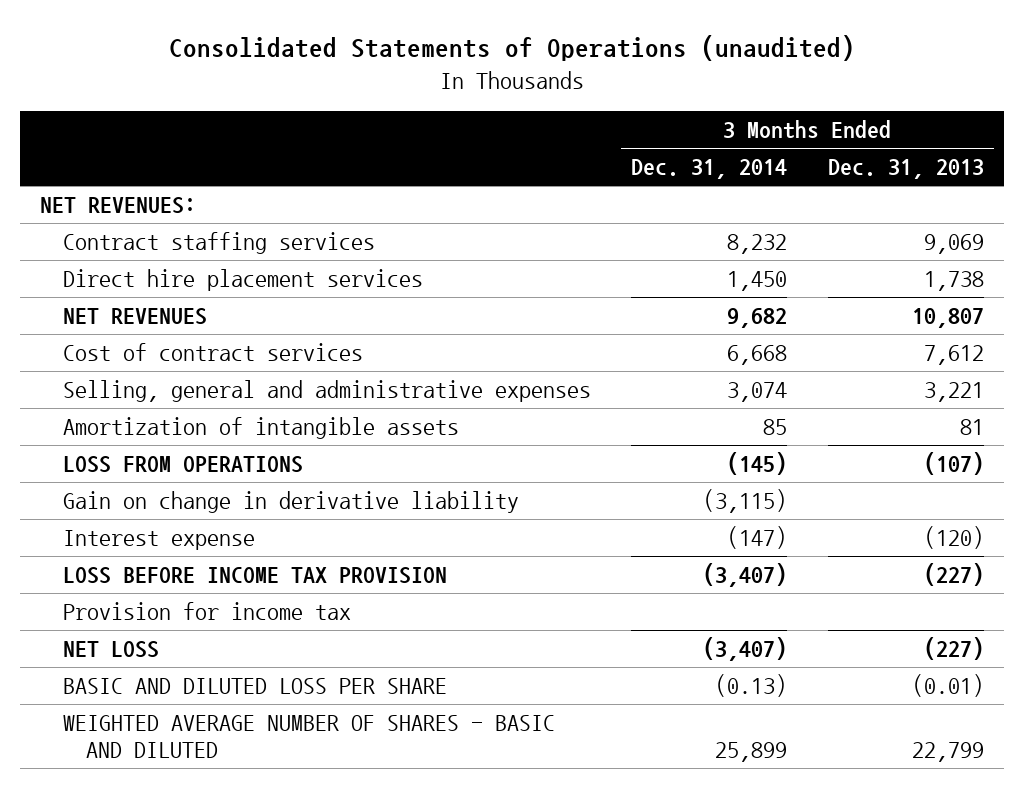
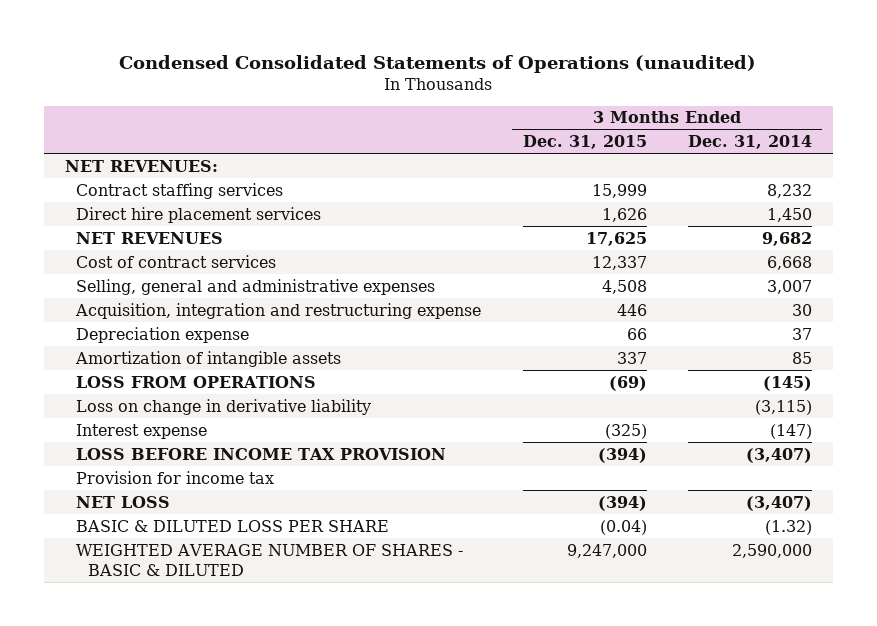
- Consolidated Statements of Operations (unaudited)
+ Condensed Consolidated Statements of Operations (unaudited)
- | 3 Months Ended Dec. 31, 2014 | 3 Months Ended Dec. 31, 2013
+ | 3 Months Ended Dec. 31, 2015 | 3 Months Ended Dec. 31, 2014
- Selling, general and administrative expenses | 3,074 | 3,221
+ Selling, general and administrative expenses | 4,508 | 3,007
+ Acquisition, integration and restructuring expense | 446 | 30
+ Depreciation expense | 66 | 37
- Gain on change in derivative liability | (3,115) |
+ Loss on change in derivative liability | | (3,115)
- BASIC AND DILUTED LOSS PER SHARE | (0.13) | (0.01)
- WEIGHTED AVERAGE NUMBER OF SHARES - BASIC AND DILUTED | 25,899 | 22,799
+ BASIC & DILUTED LOSS PER SHARE | (0.04) | (1.32)
+ WEIGHTED AVERAGE NUMBER OF SHARES - BASIC & DILUTED | 9,247,000 | 2,590,000

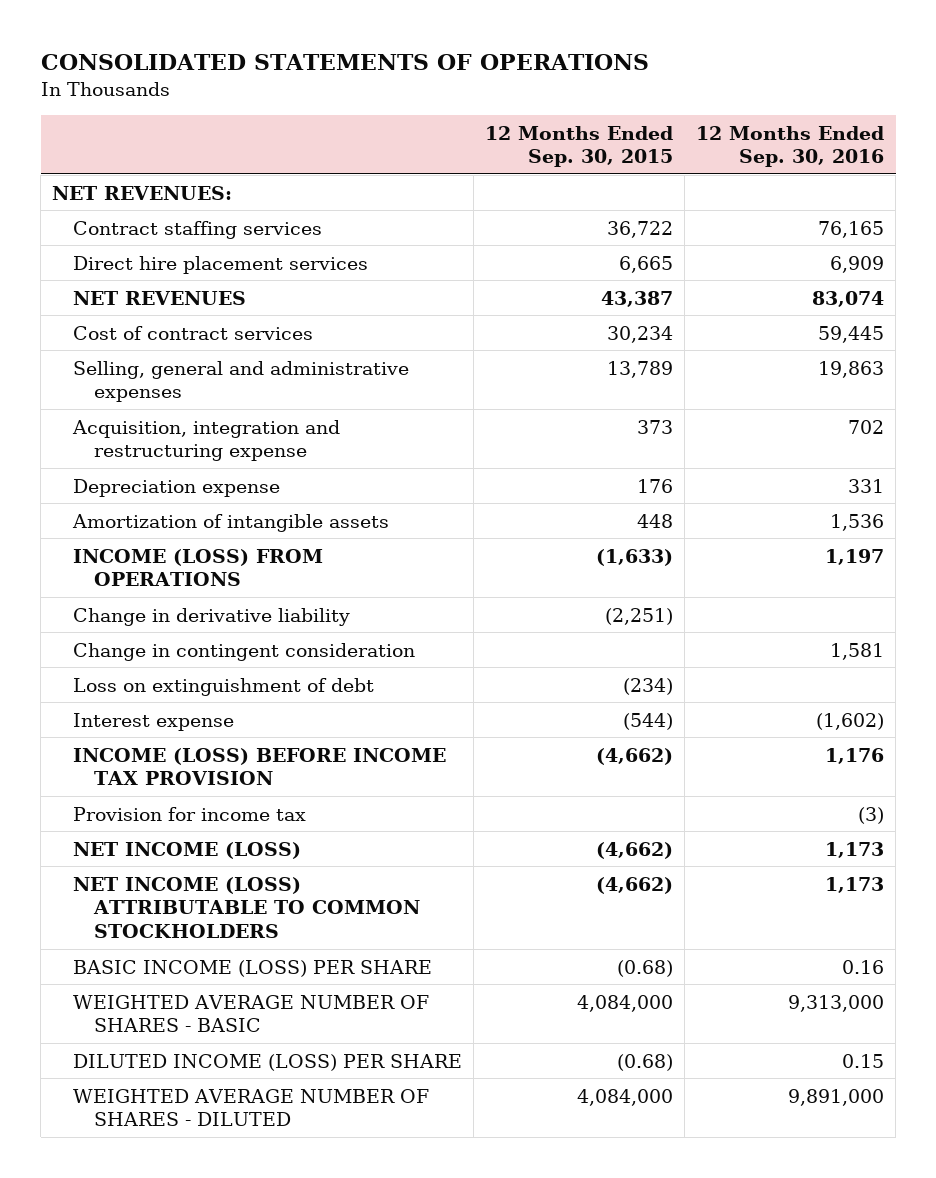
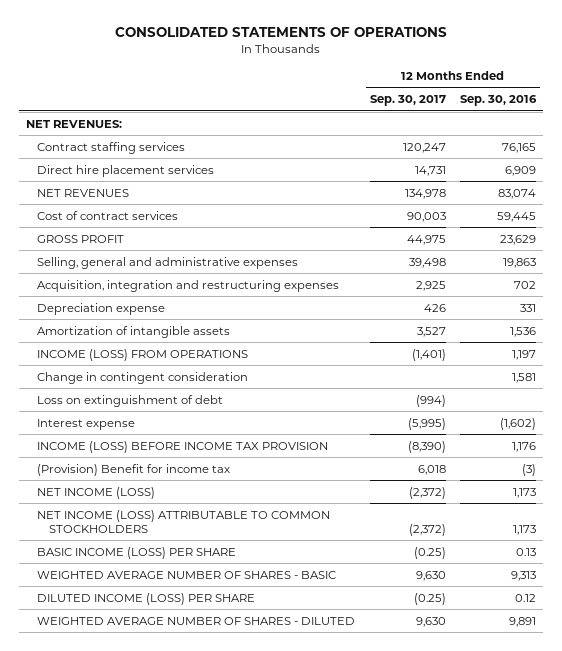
- | 12 Months Ended Sep. 30, 2015 | 12 Months Ended Sep. 30, 2016
+ | 12 Months Ended Sep. 30, 2017 | 12 Months Ended Sep. 30, 2016
+ GROSS PROFIT | 44,975 | 23,629
- Acquisition, integration and restructuring expense | 373 | 702
+ Acquisition, integration and restructuring expenses | 2,925 | 702
- Change in derivative liability | (2,251) |
- Provision for income tax | | (3)
+ (Provision) Benefit for income tax | 6,018 | (3)
- BASIC INCOME (LOSS) PER SHARE | (0.68) | 0.16
- WEIGHTED AVERAGE NUMBER OF SHARES - BASIC | 4,084,000 | 9,313,000
- DILUTED INCOME (LOSS) PER SHARE | (0.68) | 0.15
- WEIGHTED AVERAGE NUMBER OF SHARES - DILUTED | 4,084,000 | 9,891,000
+ BASIC INCOME (LOSS) PER SHARE | (0.25) | 0.13
+ WEIGHTED AVERAGE NUMBER OF SHARES - BASIC | 9,630 | 9,313
+ DILUTED INCOME (LOSS) PER SHARE | (0.25) | 0.12
+ WEIGHTED AVERAGE NUMBER OF SHARES - DILUTED | 9,630 | 9,891

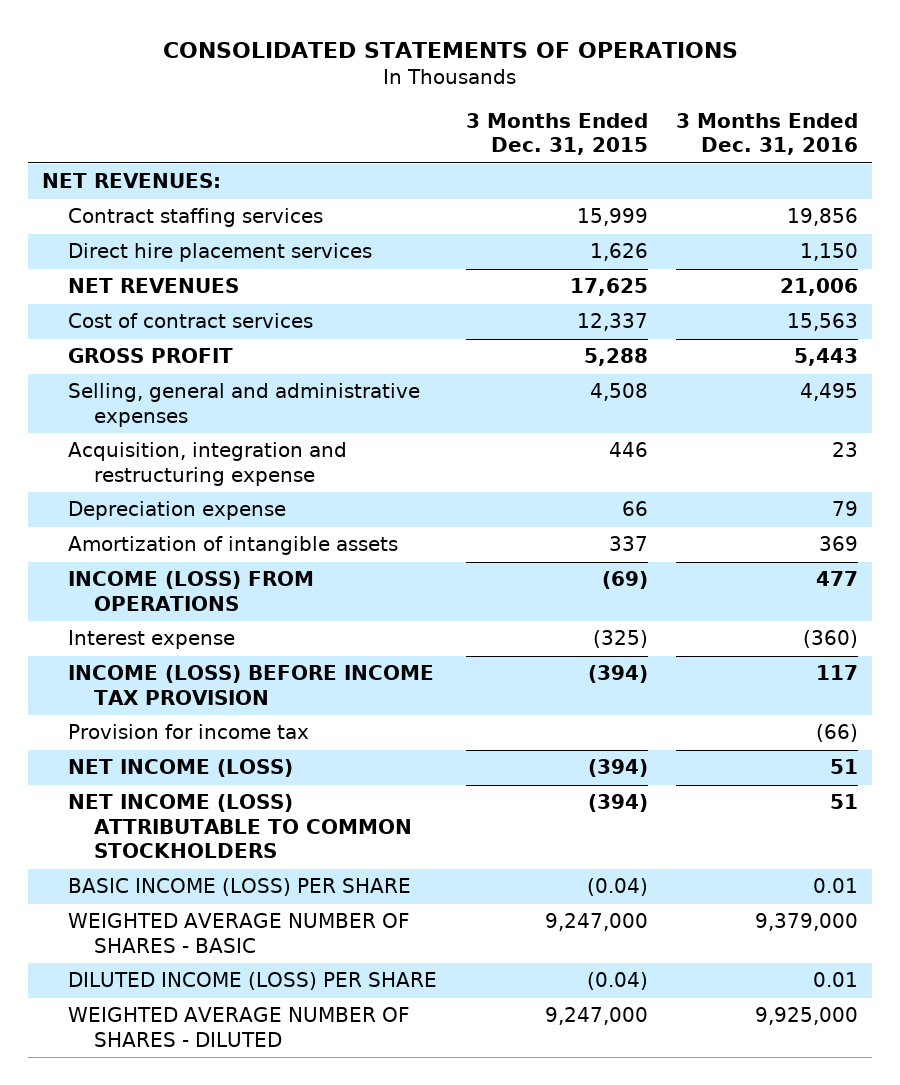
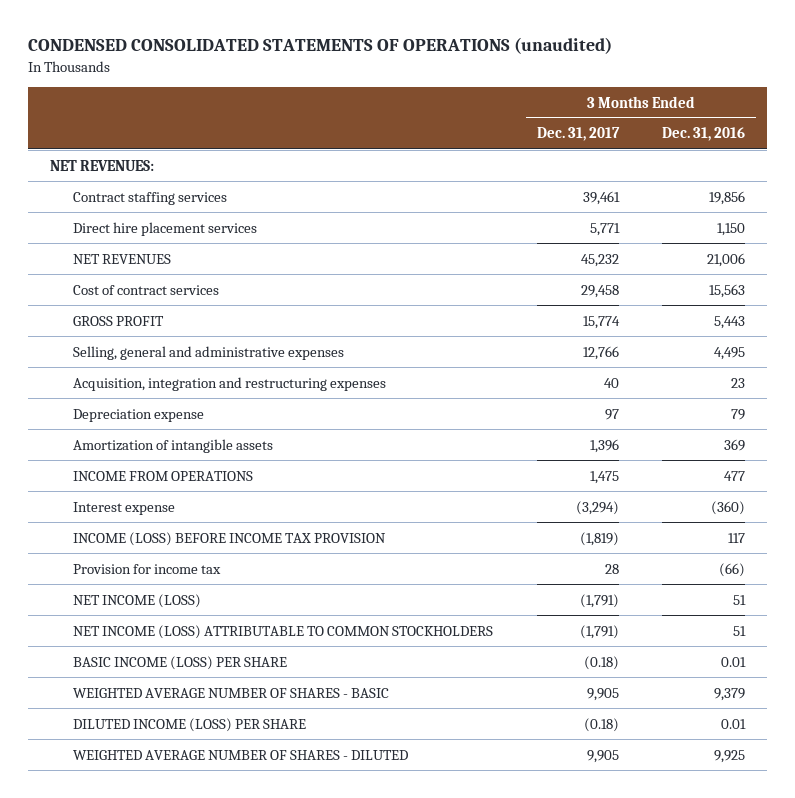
- CONSOLIDATED STATEMENTS OF OPERATIONS
+ CONDENSED CONSOLIDATED STATEMENTS OF OPERATIONS (unaudited)
- | 3 Months Ended Dec. 31, 2015 | 3 Months Ended Dec. 31, 2016
+ | 3 Months Ended Dec. 31, 2017 | 3 Months Ended Dec. 31, 2016
- Acquisition, integration and restructuring expense | 446 | 23
+ Acquisition, integration and restructuring expenses | 40 | 23
- INCOME (LOSS) FROM OPERATIONS | (69) | 477
+ INCOME FROM OPERATIONS | 1,475 | 477
- WEIGHTED AVERAGE NUMBER OF SHARES - BASIC | 9,247,000 | 9,379,000
+ WEIGHTED AVERAGE NUMBER OF SHARES - BASIC | 9,905 | 9,379
- WEIGHTED AVERAGE NUMBER OF SHARES - DILUTED | 9,247,000 | 9,925,000
+ WEIGHTED AVERAGE NUMBER OF SHARES - DILUTED | 9,905 | 9,925

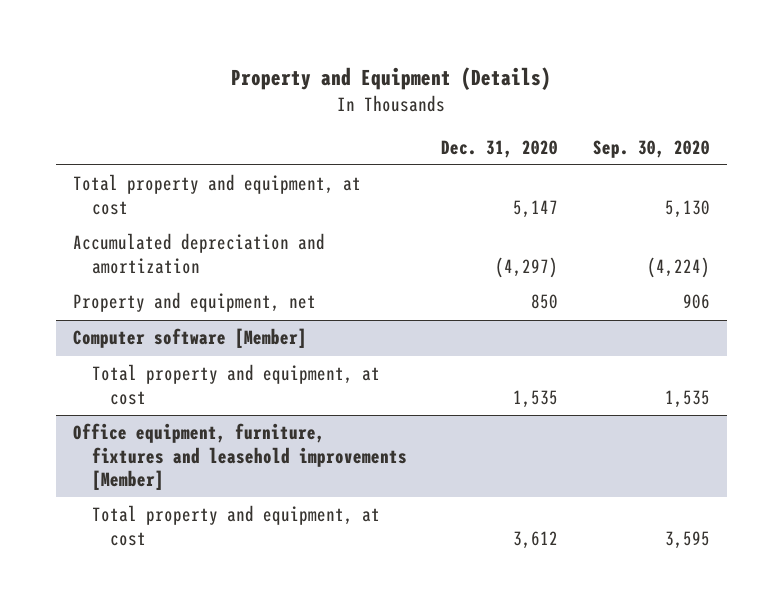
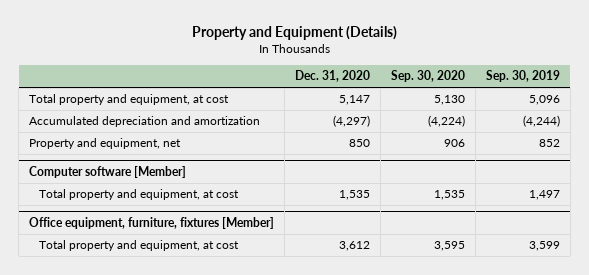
- | Dec. 31, 2020 | Sep. 30, 2020
+ | Dec. 31, 2020 | Sep. 30, 2020 | Sep. 30, 2019
- Office equipment, furniture, fixtures and leasehold improvements [Member]
+ Office equipment, furniture, fixtures [Member]

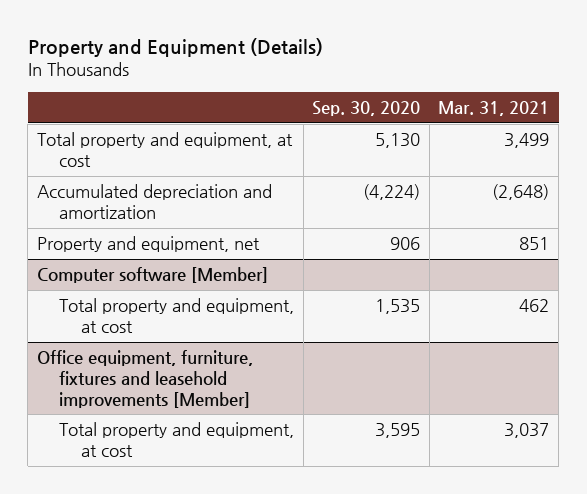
- | Dec. 31, 2020 | Sep. 30, 2020 | Sep. 30, 2019
+ | Sep. 30, 2020 | Mar. 31, 2021
- Office equipment, furniture, fixtures [Member]
+ Office equipment, furniture, fixtures and leasehold improvements [Member]

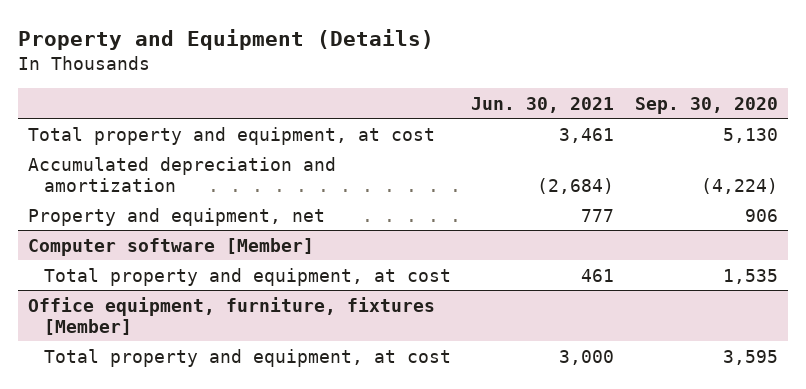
- | Sep. 30, 2020 | Mar. 31, 2021
+ | Jun. 30, 2021 | Sep. 30, 2020
- Office equipment, furniture, fixtures and leasehold improvements [Member]
+ Office equipment, furniture, fixtures [Member]

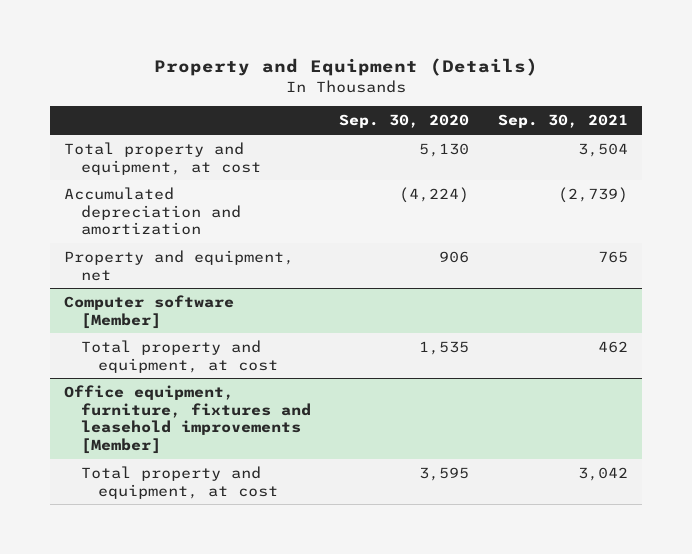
- | Jun. 30, 2021 | Sep. 30, 2020
+ | Sep. 30, 2020 | Sep. 30, 2021
- Office equipment, furniture, fixtures [Member]
+ Office equipment, furniture, fixtures and leasehold improvements [Member]

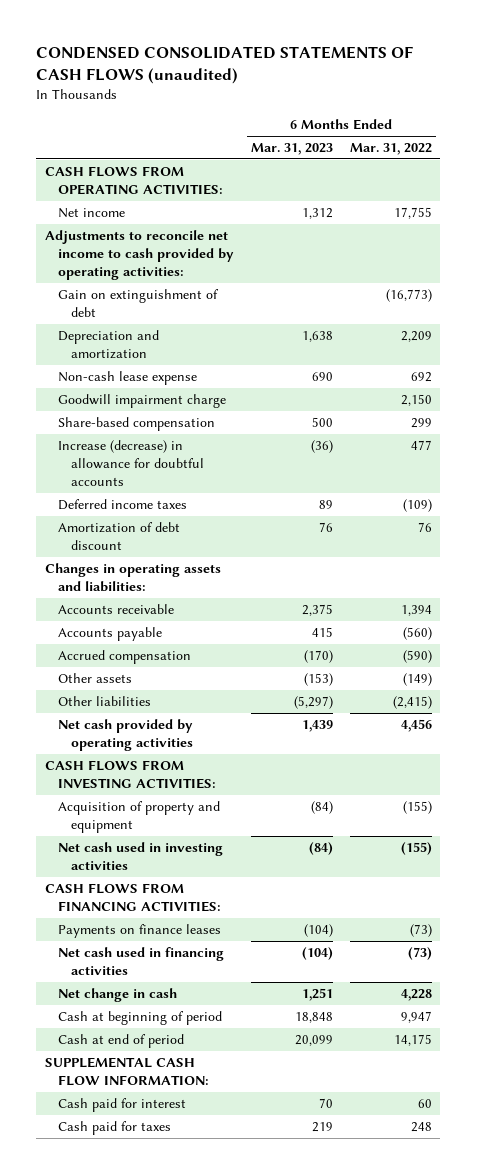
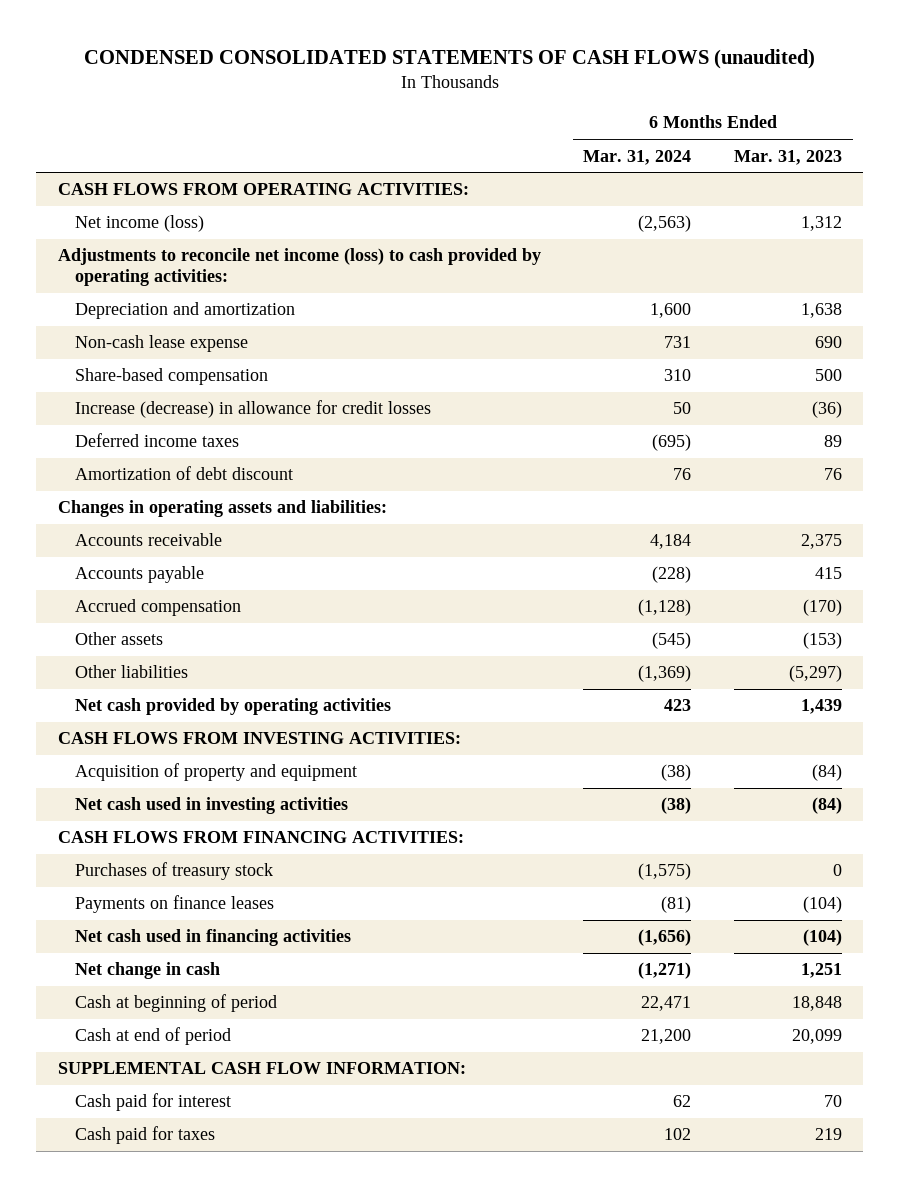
- | 6 Months Ended Mar. 31, 2023 | 6 Months Ended Mar. 31, 2022
+ | 6 Months Ended Mar. 31, 2024 | 6 Months Ended Mar. 31, 2023
- Net income | 1,312 | 17,755
- Adjustments to reconcile net income to cash provided by operating activities:
- Gain on extinguishment of debt | | (16,773)
+ Net income (loss) | (2,563) | 1,312
+ Adjustments to reconcile net income (loss) to cash provided by operating activities:
- Goodwill impairment charge | | 2,150
- Increase (decrease) in allowance for doubtful accounts | (36) | 477
+ Increase (decrease) in allowance for credit losses | 50 | (36)
+ Purchases of treasury stock | (1,575) | 0

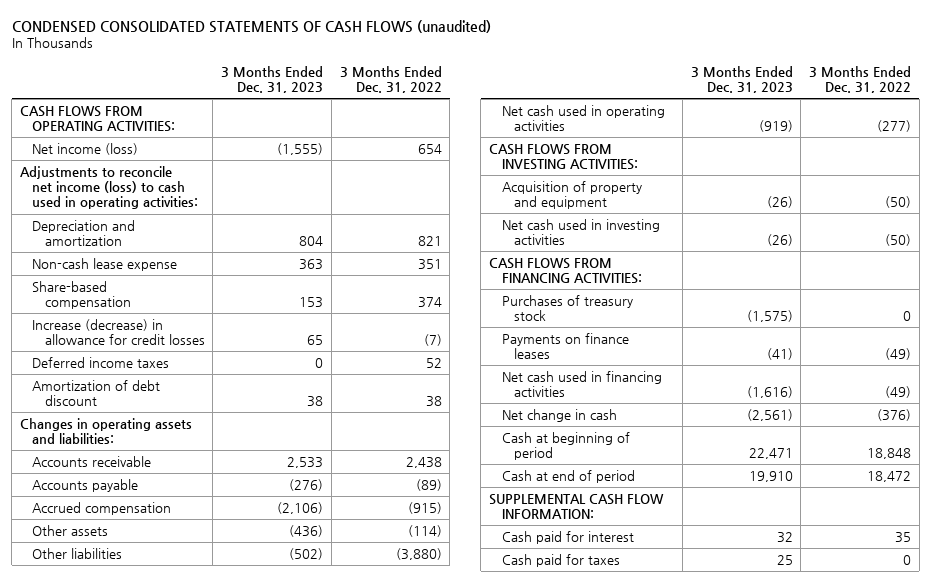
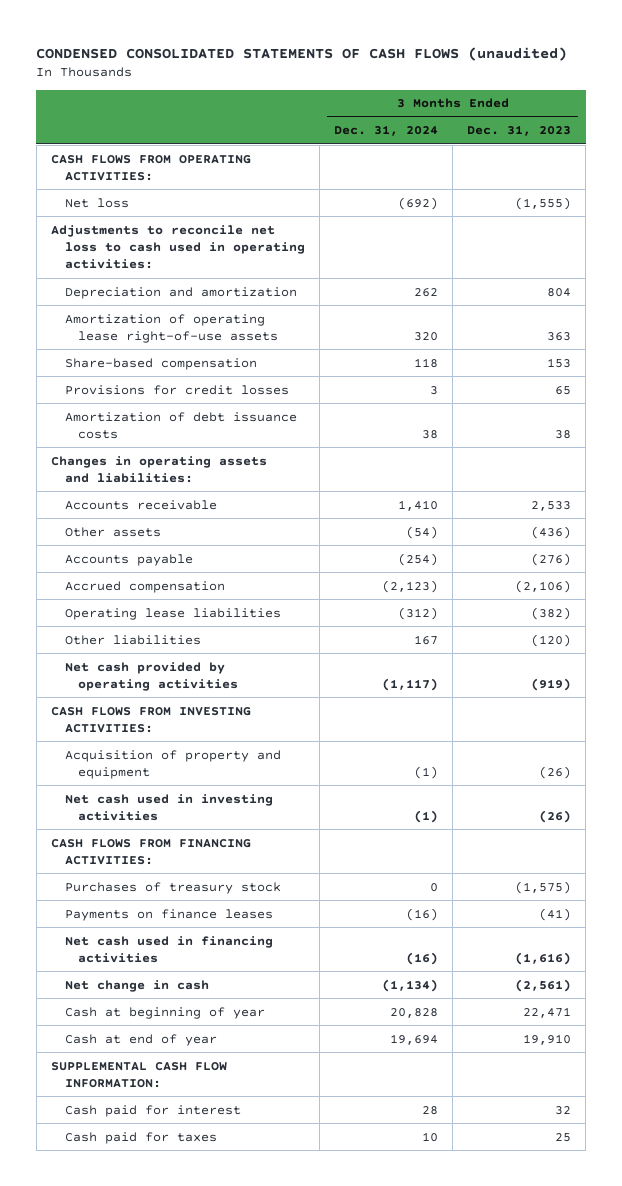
- | 3 Months Ended Dec. 31, 2023 | 3 Months Ended Dec. 31, 2022
+ | 3 Months Ended Dec. 31, 2024 | 3 Months Ended Dec. 31, 2023
- Net income (loss) | (1,555) | 654
- Adjustments to reconcile net income (loss) to cash used in operating activities:
+ Net loss | (692) | (1,555)
+ Adjustments to reconcile net loss to cash used in operating activities:
- Non-cash lease expense | 363 | 351
+ Amortization of operating lease right-of-use assets | 320 | 363
- Increase (decrease) in allowance for credit losses | 65 | (7)
- Deferred income taxes | 0 | 52
- Amortization of debt discount | 38 | 38
+ Provisions for credit losses | 3 | 65
+ Amortization of debt issuance costs | 38 | 38
moved up: Other assets | (54) | (436)
- Other liabilities | (502) | (3,880)
- Net cash used in operating activities | (919) | (277)
+ Operating lease liabilities | (312) | (382)
+ Other liabilities | 167 | (120)
+ Net cash provided by operating activities | (1,117) | (919)
- Cash at beginning of period | 22,471 | 18,848
- Cash at end of period | 19,910 | 18,472
+ Cash at beginning of year | 20,828 | 22,471
+ Cash at end of year | 19,694 | 19,910

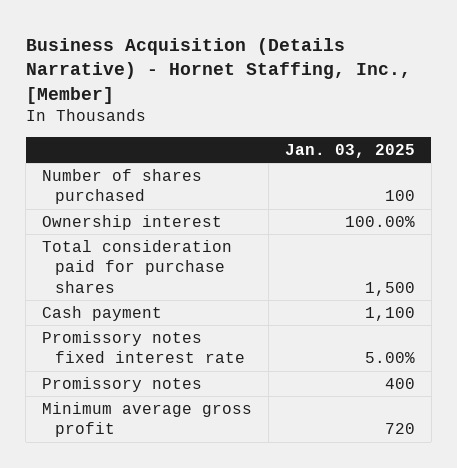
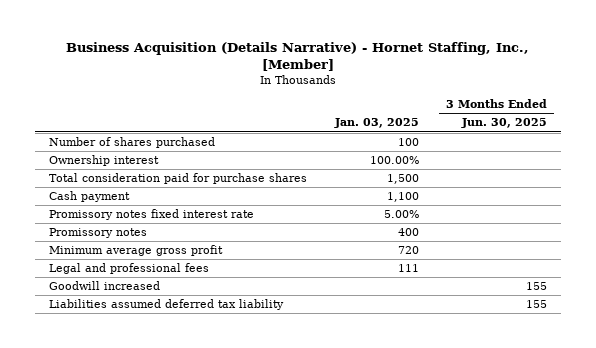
- | Jan. 03, 2025
+ | Jan. 03, 2025 | 3 Months Ended Jun. 30, 2025
+ Legal and professional fees | 111 |
+ Goodwill increased | | 155
+ Liabilities assumed deferred tax liability | | 155

